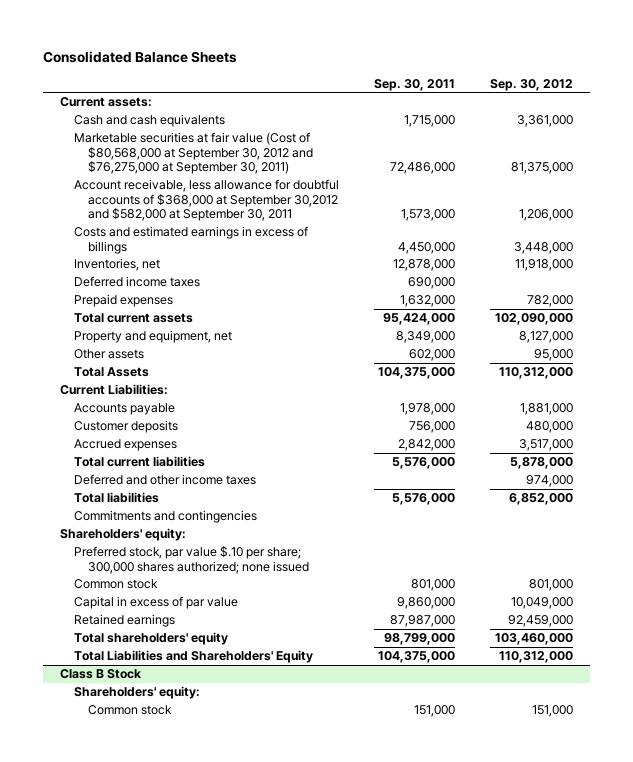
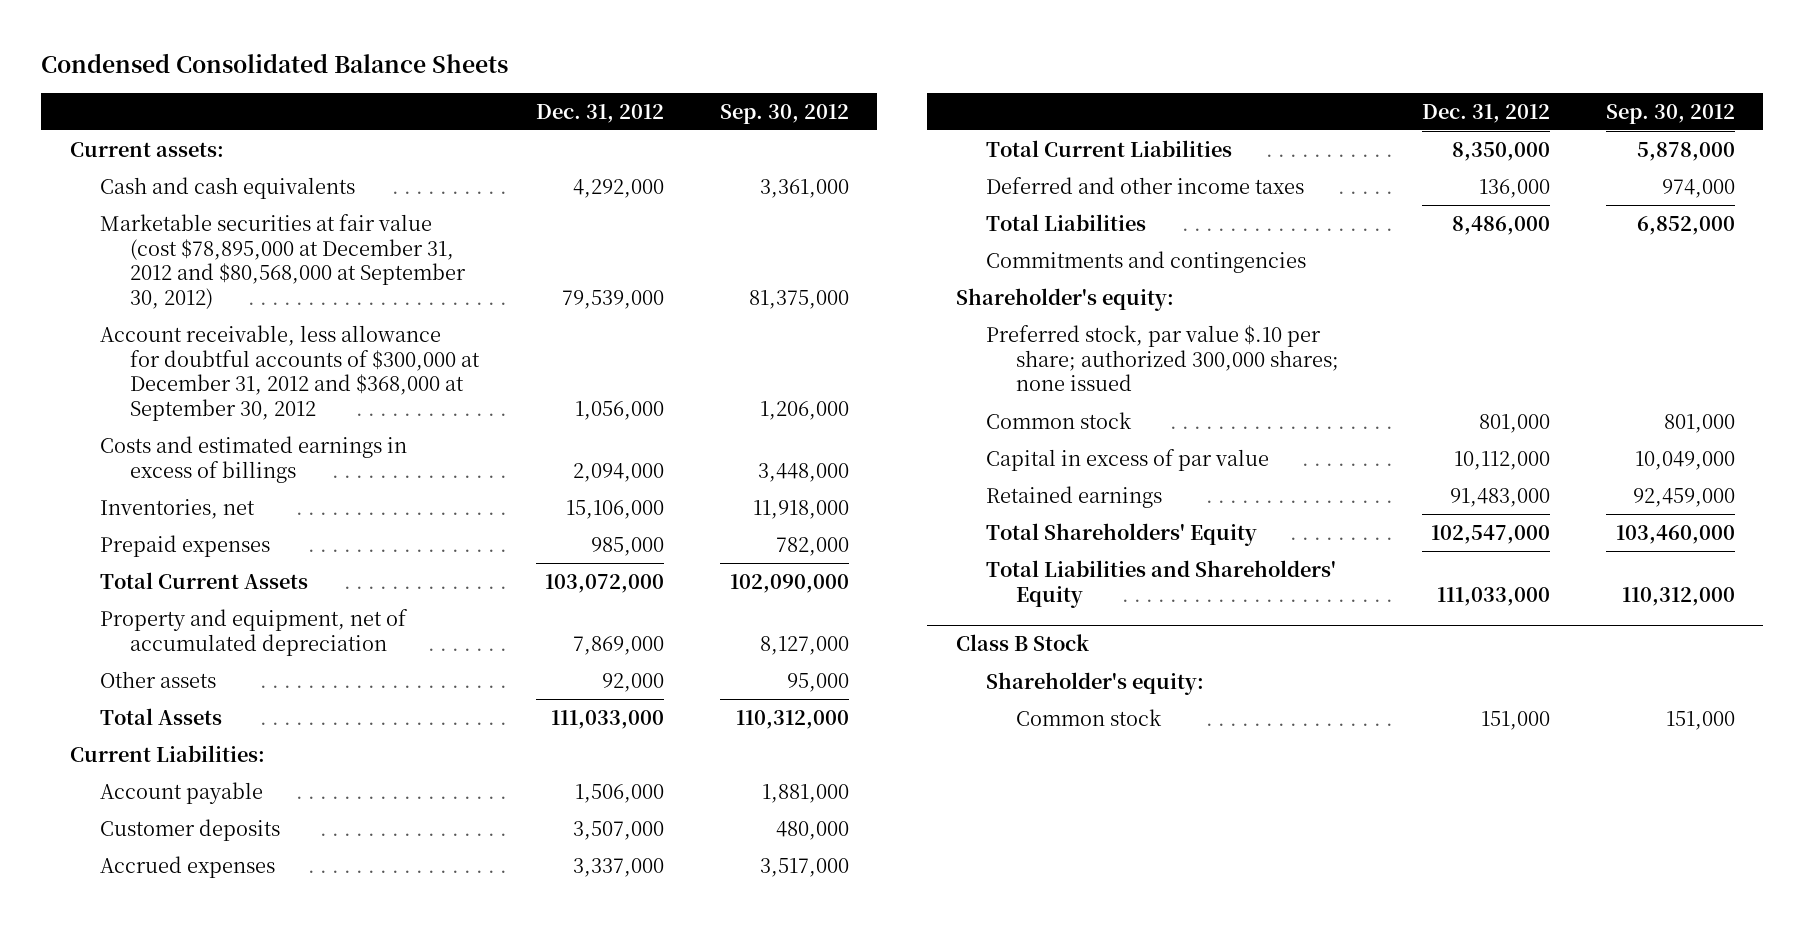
- Consolidated Balance Sheets
+ Condensed Consolidated Balance Sheets
- | Sep. 30, 2011 | Sep. 30, 2012
+ | Dec. 31, 2012 | Sep. 30, 2012
- Marketable securities at fair value (Cost of $80,568,000 at September 30, 2012 and $76,275,000 at September 30, 2011) | 72,486,000 | 81,375,000
- Account receivable, less allowance for doubtful accounts of $368,000 at September 30,2012 and $582,000 at September 30, 2011 | 1,573,000 | 1,206,000
+ Marketable securities at fair value (cost $78,895,000 at December 31, 2012 and $80,568,000 at September 30, 2012) | 79,539,000 | 81,375,000
+ Account receivable, less allowance for doubtful accounts of $300,000 at December 31, 2012 and $368,000 at September 30, 2012 | 1,056,000 | 1,206,000
- Deferred income taxes | 690,000 |
- Total current assets | 95,424,000 | 102,090,000
- Property and equipment, net | 8,349,000 | 8,127,000
+ Total Current Assets | 103,072,000 | 102,090,000
+ Property and equipment, net of accumulated depreciation | 7,869,000 | 8,127,000
- Accounts payable | 1,978,000 | 1,881,000
+ Account payable | 1,506,000 | 1,881,000
- Total current liabilities | 5,576,000 | 5,878,000
+ Total Current Liabilities | 8,350,000 | 5,878,000
- Total liabilities | 5,576,000 | 6,852,000
+ Total Liabilities | 8,486,000 | 6,852,000
- Shareholders' equity:
- Preferred stock, par value $.10 per share; 300,000 shares authorized; none issued
+ Shareholder's equity:
+ Preferred stock, par value $.10 per share; authorized 300,000 shares; none issued
- Total shareholders' equity | 98,799,000 | 103,460,000
+ Total Shareholders' Equity | 102,547,000 | 103,460,000
@ Class B Stock
- Shareholders' equity:
+ Shareholder's equity:

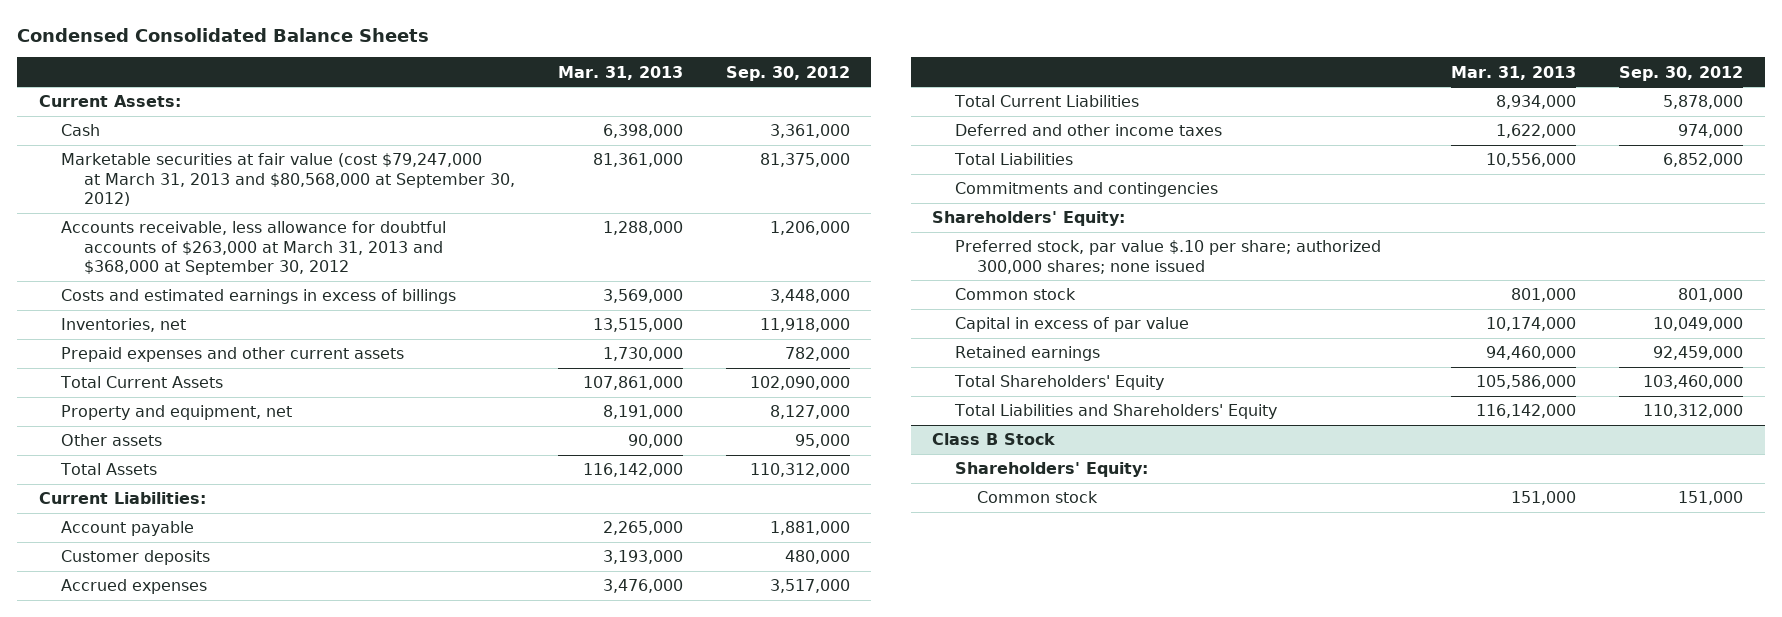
- | Dec. 31, 2012 | Sep. 30, 2012
+ | Mar. 31, 2013 | Sep. 30, 2012
- Current assets:
- Cash and cash equivalents | 4,292,000 | 3,361,000
- Marketable securities at fair value (cost $78,895,000 at December 31, 2012 and $80,568,000 at September 30, 2012) | 79,539,000 | 81,375,000
- Account receivable, less allowance for doubtful accounts of $300,000 at December 31, 2012 and $368,000 at September 30, 2012 | 1,056,000 | 1,206,000
+ Current Assets:
+ Cash | 6,398,000 | 3,361,000
+ Marketable securities at fair value (cost $79,247,000 at March 31, 2013 and $80,568,000 at September 30, 2012) | 81,361,000 | 81,375,000
+ Accounts receivable, less allowance for doubtful accounts of $263,000 at March 31, 2013 and $368,000 at September 30, 2012 | 1,288,000 | 1,206,000
- Prepaid expenses | 985,000 | 782,000
+ Prepaid expenses and other current assets | 1,730,000 | 782,000
- Property and equipment, net of accumulated depreciation | 7,869,000 | 8,127,000
+ Property and equipment, net | 8,191,000 | 8,127,000
- Shareholder's equity:
+ Shareholders' Equity:
@ Class B Stock
- Shareholder's equity:
+ Shareholders' Equity:

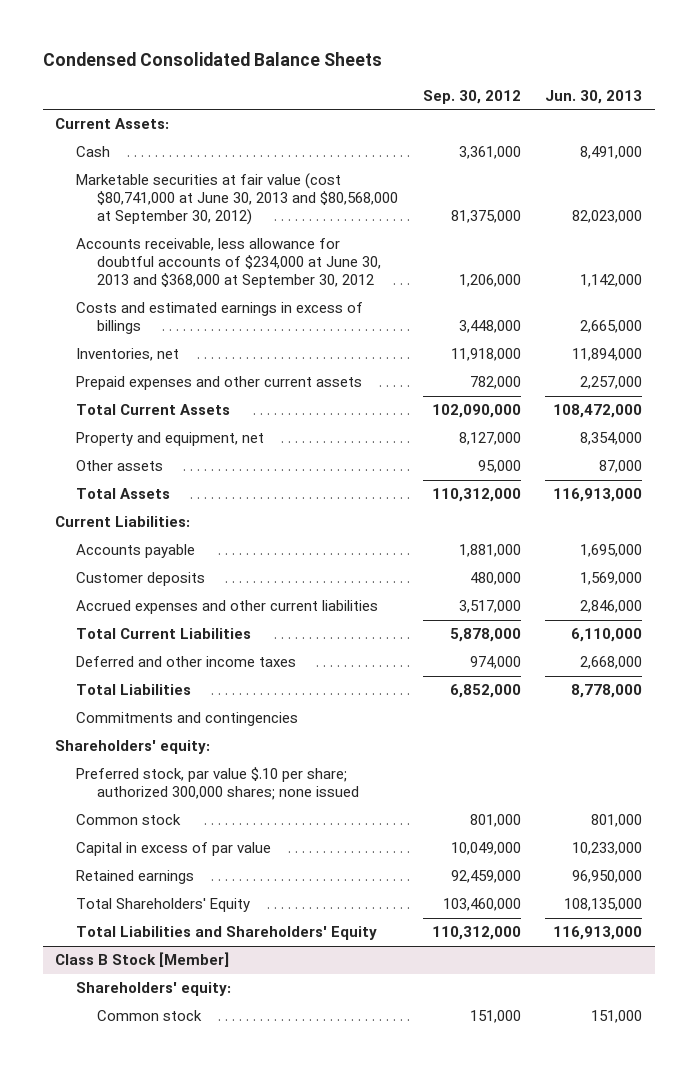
- | Mar. 31, 2013 | Sep. 30, 2012
+ | Sep. 30, 2012 | Jun. 30, 2013
- Marketable securities at fair value (cost $79,247,000 at March 31, 2013 and $80,568,000 at September 30, 2012) | 81,361,000 | 81,375,000
- Accounts receivable, less allowance for doubtful accounts of $263,000 at March 31, 2013 and $368,000 at September 30, 2012 | 1,288,000 | 1,206,000
+ Marketable securities at fair value (cost $80,741,000 at June 30, 2013 and $80,568,000 at September 30, 2012) | 81,375,000 | 82,023,000
+ Accounts receivable, less allowance for doubtful accounts of $234,000 at June 30, 2013 and $368,000 at September 30, 2012 | 1,206,000 | 1,142,000
- Account payable | 2,265,000 | 1,881,000
+ Accounts payable | 1,881,000 | 1,695,000
- Accrued expenses | 3,476,000 | 3,517,000
+ Accrued expenses and other current liabilities | 3,517,000 | 2,846,000
- Shareholders' Equity:
+ Shareholders' equity:
- Class B Stock
- Shareholders' Equity:
+ Class B Stock [Member]
+ Shareholders' equity:

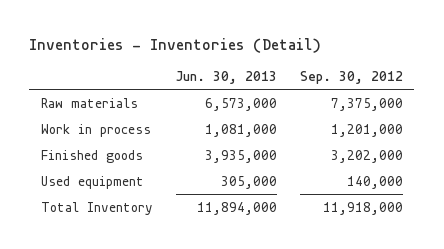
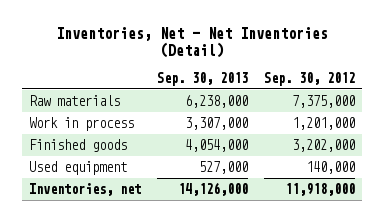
- Inventories - Inventories (Detail)
+ Inventories, Net - Net Inventories (Detail)
- | Jun. 30, 2013 | Sep. 30, 2012
+ | Sep. 30, 2013 | Sep. 30, 2012
- Total Inventory | 11,894,000 | 11,918,000
+ Inventories, net | 14,126,000 | 11,918,000

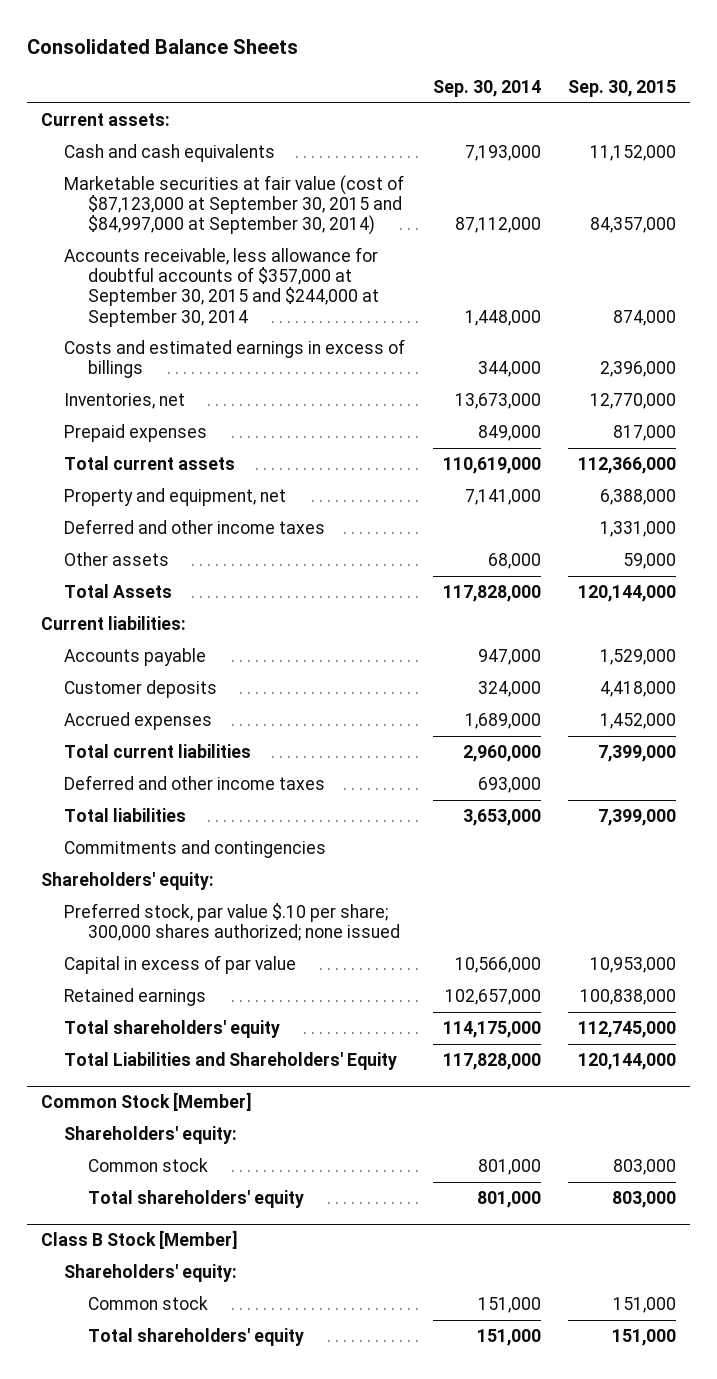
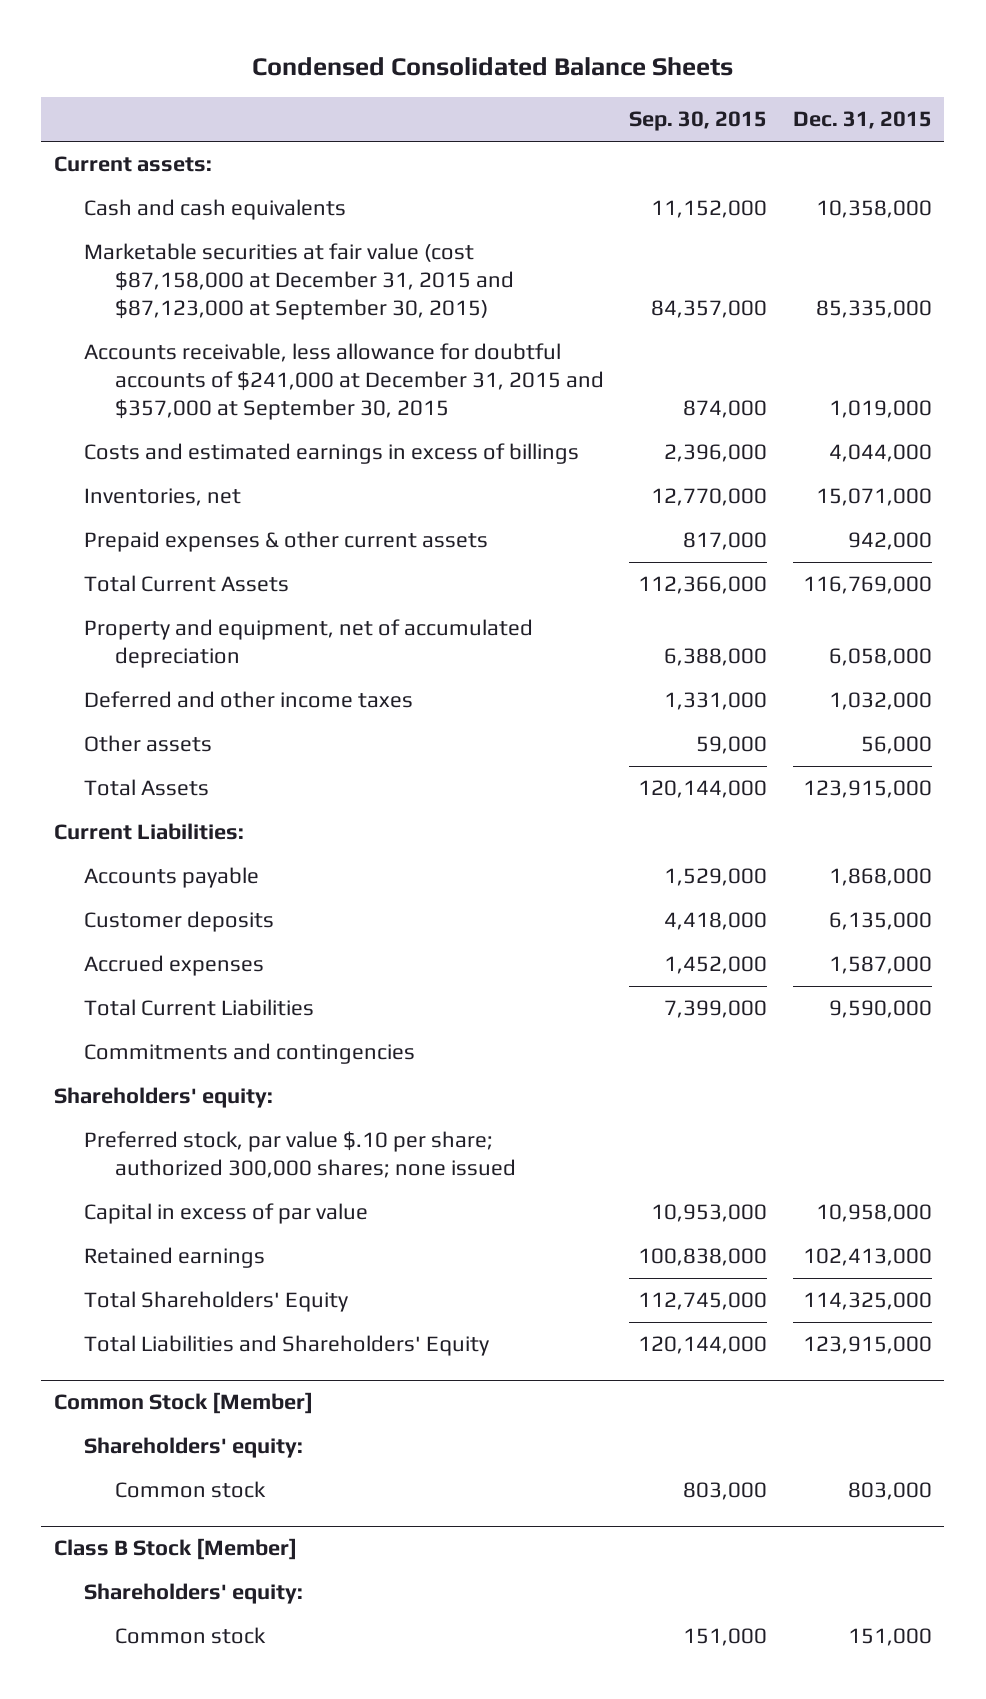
- Consolidated Balance Sheets
+ Condensed Consolidated Balance Sheets
- | Sep. 30, 2014 | Sep. 30, 2015
+ | Sep. 30, 2015 | Dec. 31, 2015
- Marketable securities at fair value (cost of $87,123,000 at September 30, 2015 and $84,997,000 at September 30, 2014) | 87,112,000 | 84,357,000
- Accounts receivable, less allowance for doubtful accounts of $357,000 at September 30, 2015 and $244,000 at September 30, 2014 | 1,448,000 | 874,000
+ Marketable securities at fair value (cost $87,158,000 at December 31, 2015 and $87,123,000 at September 30, 2015) | 84,357,000 | 85,335,000
+ Accounts receivable, less allowance for doubtful accounts of $241,000 at December 31, 2015 and $357,000 at September 30, 2015 | 874,000 | 1,019,000
- Prepaid expenses | 849,000 | 817,000
- Total current assets | 110,619,000 | 112,366,000
- Property and equipment, net | 7,141,000 | 6,388,000
+ Prepaid expenses & other current assets | 817,000 | 942,000
+ Total Current Assets | 112,366,000 | 116,769,000
+ Property and equipment, net of accumulated depreciation | 6,388,000 | 6,058,000
- Current liabilities:
+ Current Liabilities:
- Total current liabilities | 2,960,000 | 7,399,000
- Deferred and other income taxes | 693,000 |
- Total liabilities | 3,653,000 | 7,399,000
+ Total Current Liabilities | 7,399,000 | 9,590,000
- Preferred stock, par value $.10 per share; 300,000 shares authorized; none issued
+ Preferred stock, par value $.10 per share; authorized 300,000 shares; none issued
- Total shareholders' equity | 114,175,000 | 112,745,000
+ Total Shareholders' Equity | 112,745,000 | 114,325,000
@ Common Stock [Member]
- Total shareholders' equity | 801,000 | 803,000
@ Class B Stock [Member]
- Total shareholders' equity | 151,000 | 151,000

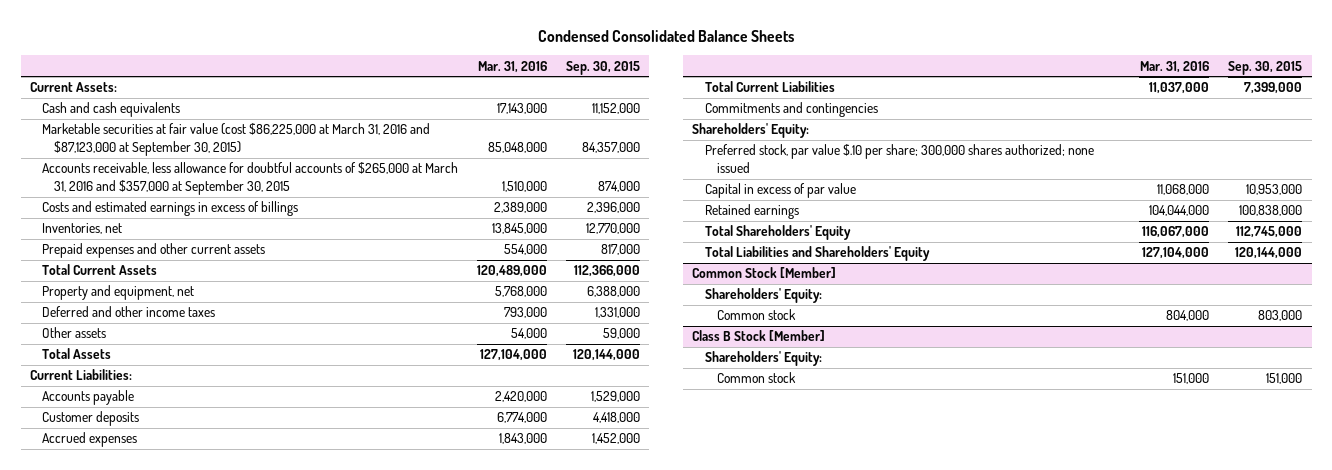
- | Sep. 30, 2015 | Dec. 31, 2015
+ | Mar. 31, 2016 | Sep. 30, 2015
- Current assets:
+ Current Assets:
- Marketable securities at fair value (cost $87,158,000 at December 31, 2015 and $87,123,000 at September 30, 2015) | 84,357,000 | 85,335,000
- Accounts receivable, less allowance for doubtful accounts of $241,000 at December 31, 2015 and $357,000 at September 30, 2015 | 874,000 | 1,019,000
+ Marketable securities at fair value (cost $86,225,000 at March 31, 2016 and $87,123,000 at September 30, 2015) | 85,048,000 | 84,357,000
+ Accounts receivable, less allowance for doubtful accounts of $265,000 at March 31, 2016 and $357,000 at September 30, 2015 | 1,510,000 | 874,000
- Prepaid expenses & other current assets | 817,000 | 942,000
+ Prepaid expenses and other current assets | 554,000 | 817,000
- Property and equipment, net of accumulated depreciation | 6,388,000 | 6,058,000
+ Property and equipment, net | 5,768,000 | 6,388,000
- Shareholders' equity:
- Preferred stock, par value $.10 per share; authorized 300,000 shares; none issued
+ Shareholders' Equity:
+ Preferred stock, par value $.10 per share; 300,000 shares authorized; none issued
@ Common Stock [Member]
- Shareholders' equity:
+ Shareholders' Equity:
@ Class B Stock [Member]
- Shareholders' equity:
+ Shareholders' Equity:

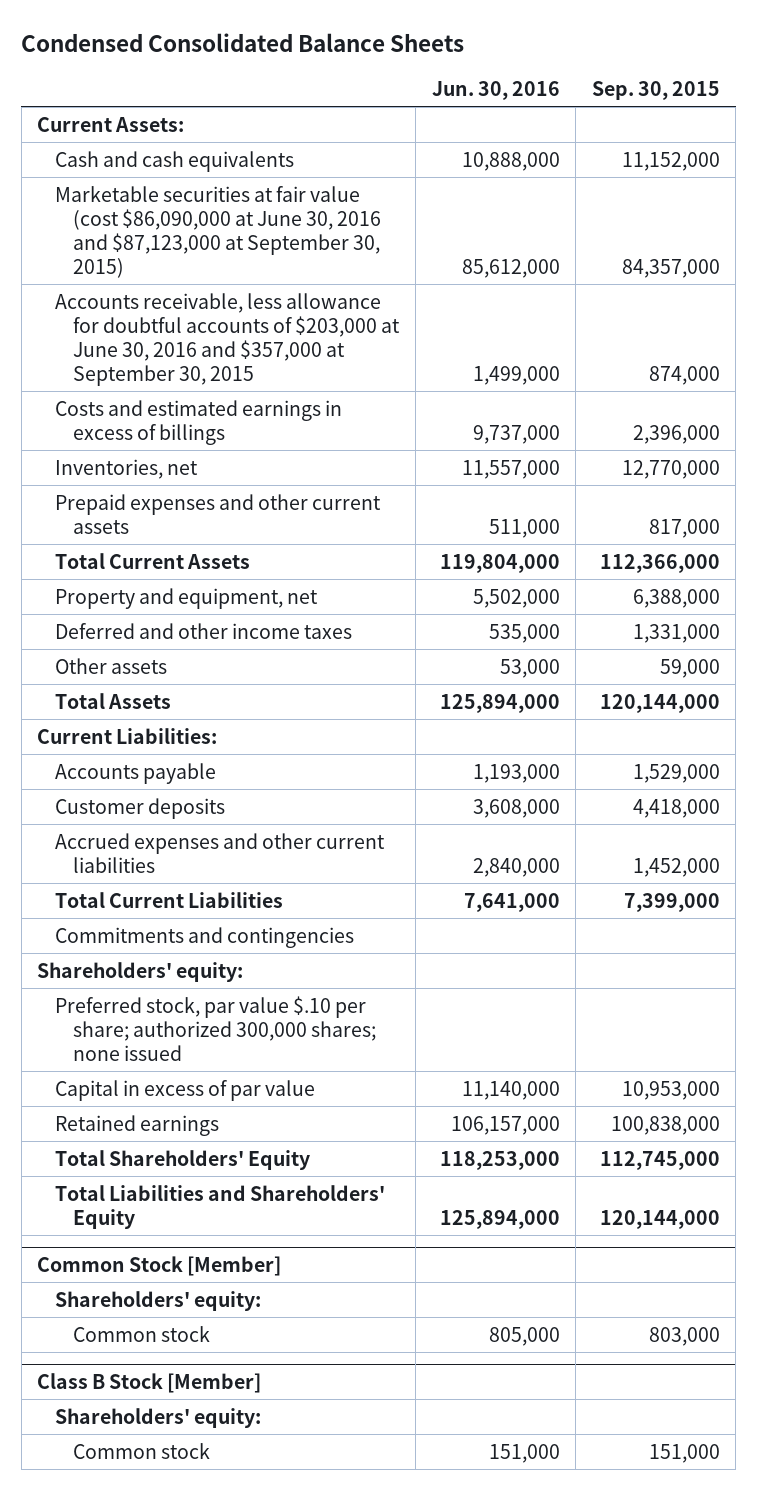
- | Mar. 31, 2016 | Sep. 30, 2015
+ | Jun. 30, 2016 | Sep. 30, 2015
- Marketable securities at fair value (cost $86,225,000 at March 31, 2016 and $87,123,000 at September 30, 2015) | 85,048,000 | 84,357,000
- Accounts receivable, less allowance for doubtful accounts of $265,000 at March 31, 2016 and $357,000 at September 30, 2015 | 1,510,000 | 874,000
+ Marketable securities at fair value (cost $86,090,000 at June 30, 2016 and $87,123,000 at September 30, 2015) | 85,612,000 | 84,357,000
+ Accounts receivable, less allowance for doubtful accounts of $203,000 at June 30, 2016 and $357,000 at September 30, 2015 | 1,499,000 | 874,000
- Accrued expenses | 1,843,000 | 1,452,000
+ Accrued expenses and other current liabilities | 2,840,000 | 1,452,000
- Shareholders' Equity:
- Preferred stock, par value $.10 per share; 300,000 shares authorized; none issued
+ Shareholders' equity:
+ Preferred stock, par value $.10 per share; authorized 300,000 shares; none issued
@ Common Stock [Member]
- Shareholders' Equity:
+ Shareholders' equity:
@ Class B Stock [Member]
- Shareholders' Equity:
+ Shareholders' equity:

